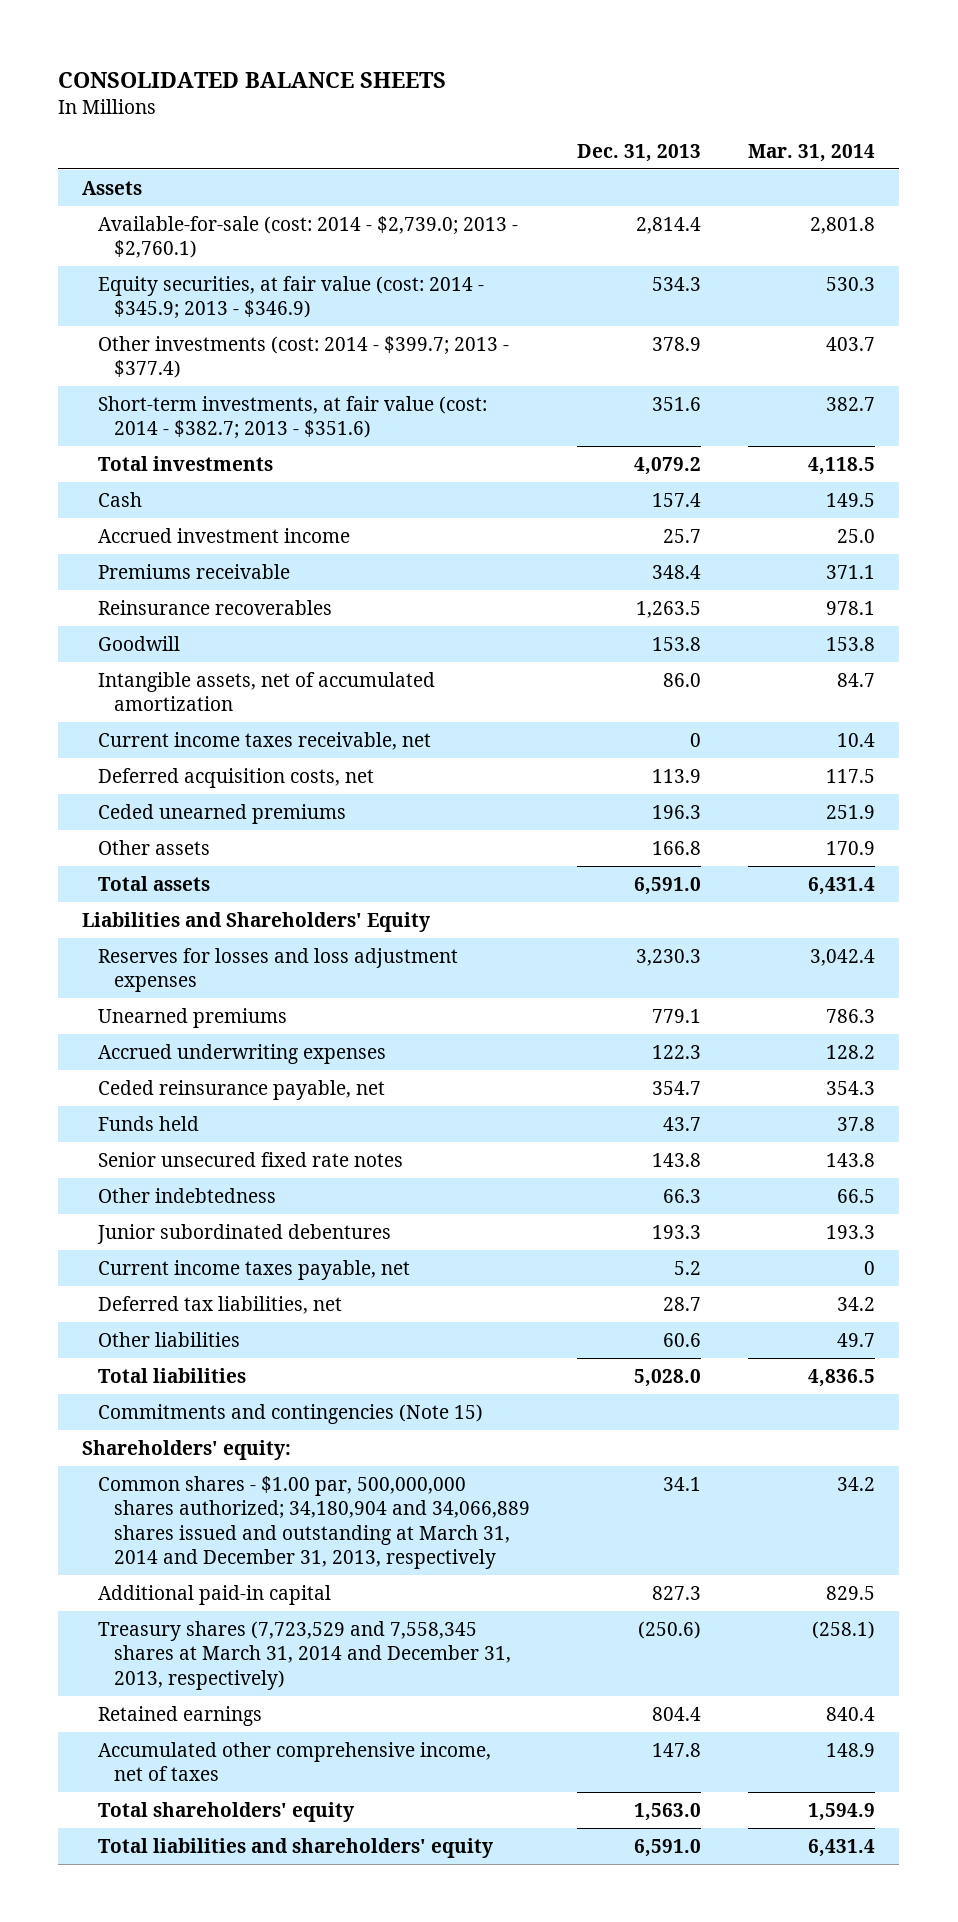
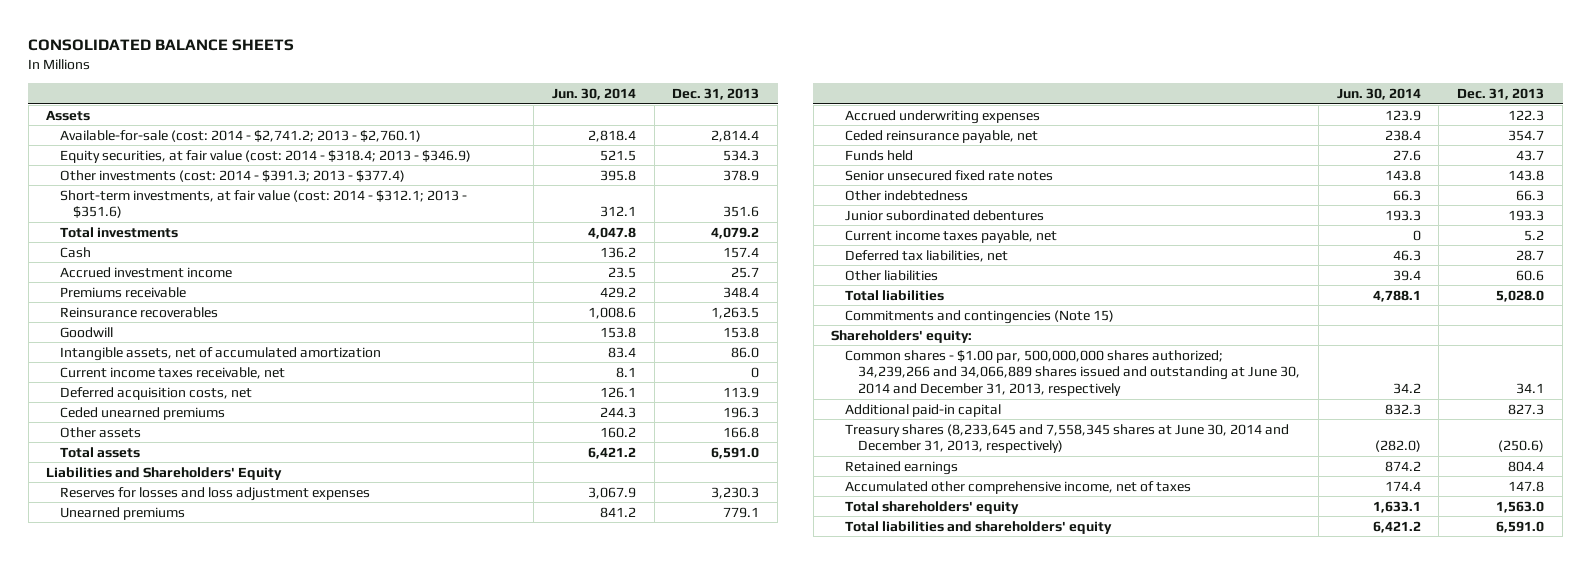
- | Dec. 31, 2013 | Mar. 31, 2014
+ | Jun. 30, 2014 | Dec. 31, 2013
- Available-for-sale (cost: 2014 - $2,739.0; 2013 - $2,760.1) | 2,814.4 | 2,801.8
- Equity securities, at fair value (cost: 2014 - $345.9; 2013 - $346.9) | 534.3 | 530.3
- Other investments (cost: 2014 - $399.7; 2013 - $377.4) | 378.9 | 403.7
- Short-term investments, at fair value (cost: 2014 - $382.7; 2013 - $351.6) | 351.6 | 382.7
+ Available-for-sale (cost: 2014 - $2,741.2; 2013 - $2,760.1) | 2,818.4 | 2,814.4
+ Equity securities, at fair value (cost: 2014 - $318.4; 2013 - $346.9) | 521.5 | 534.3
+ Other investments (cost: 2014 - $391.3; 2013 - $377.4) | 395.8 | 378.9
+ Short-term investments, at fair value (cost: 2014 - $312.1; 2013 - $351.6) | 312.1 | 351.6
- Common shares - $1.00 par, 500,000,000 shares authorized; 34,180,904 and 34,066,889 shares issued and outstanding at March 31, 2014 and December 31, 2013, respectively | 34.1 | 34.2
+ Common shares - $1.00 par, 500,000,000 shares authorized; 34,239,266 and 34,066,889 shares issued and outstanding at June 30, 2014 and December 31, 2013, respectively | 34.2 | 34.1
- Treasury shares (7,723,529 and 7,558,345 shares at March 31, 2014 and December 31, 2013, respectively) | (250.6) | (258.1)
+ Treasury shares (8,233,645 and 7,558,345 shares at June 30, 2014 and December 31, 2013, respectively) | (282.0) | (250.6)

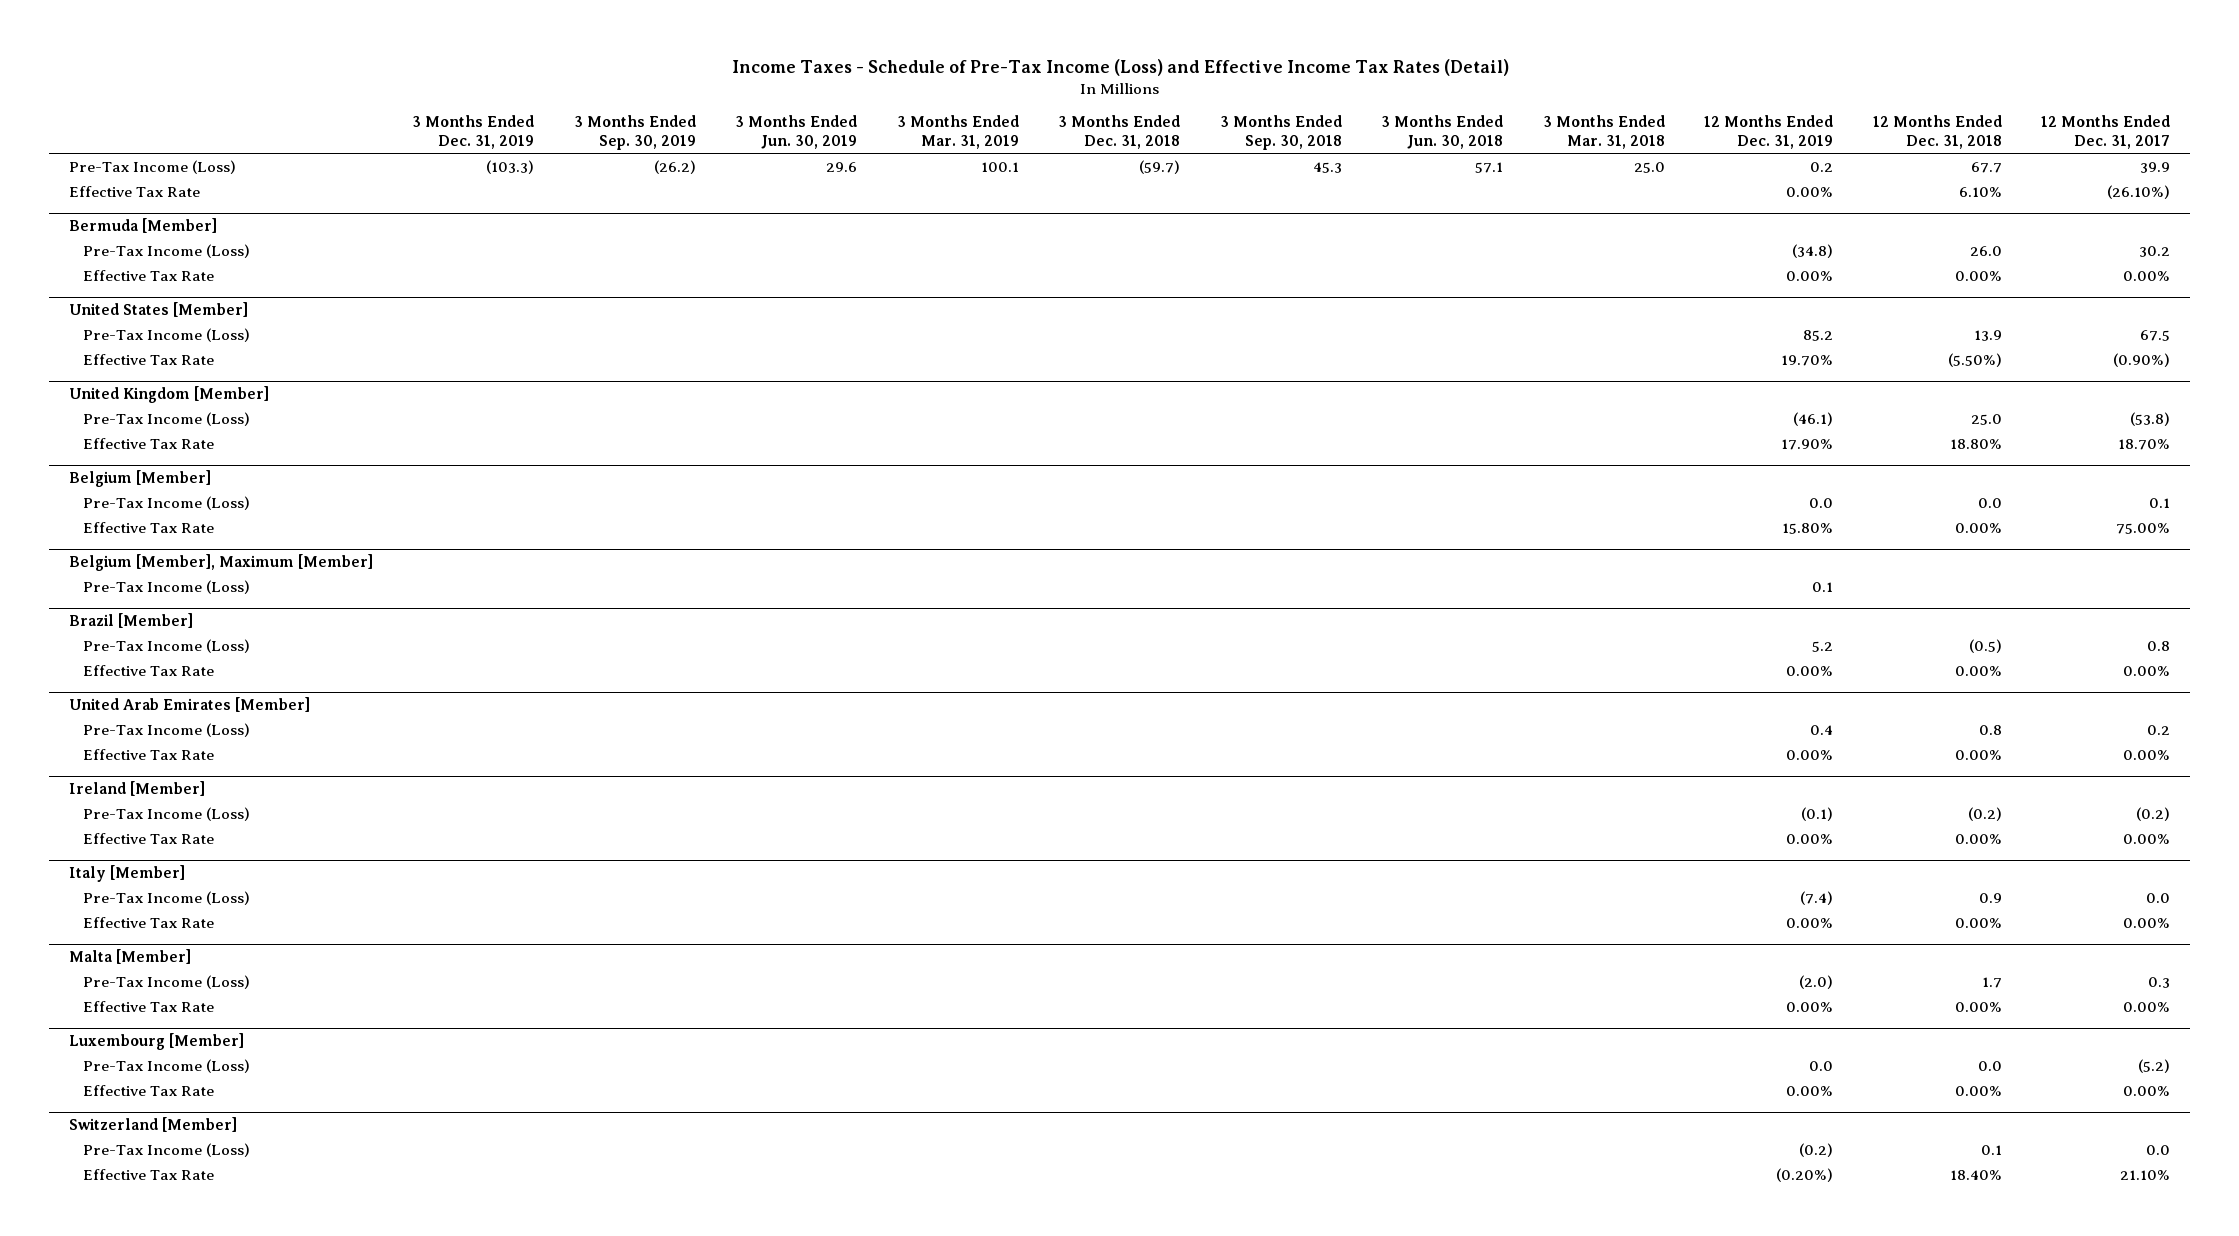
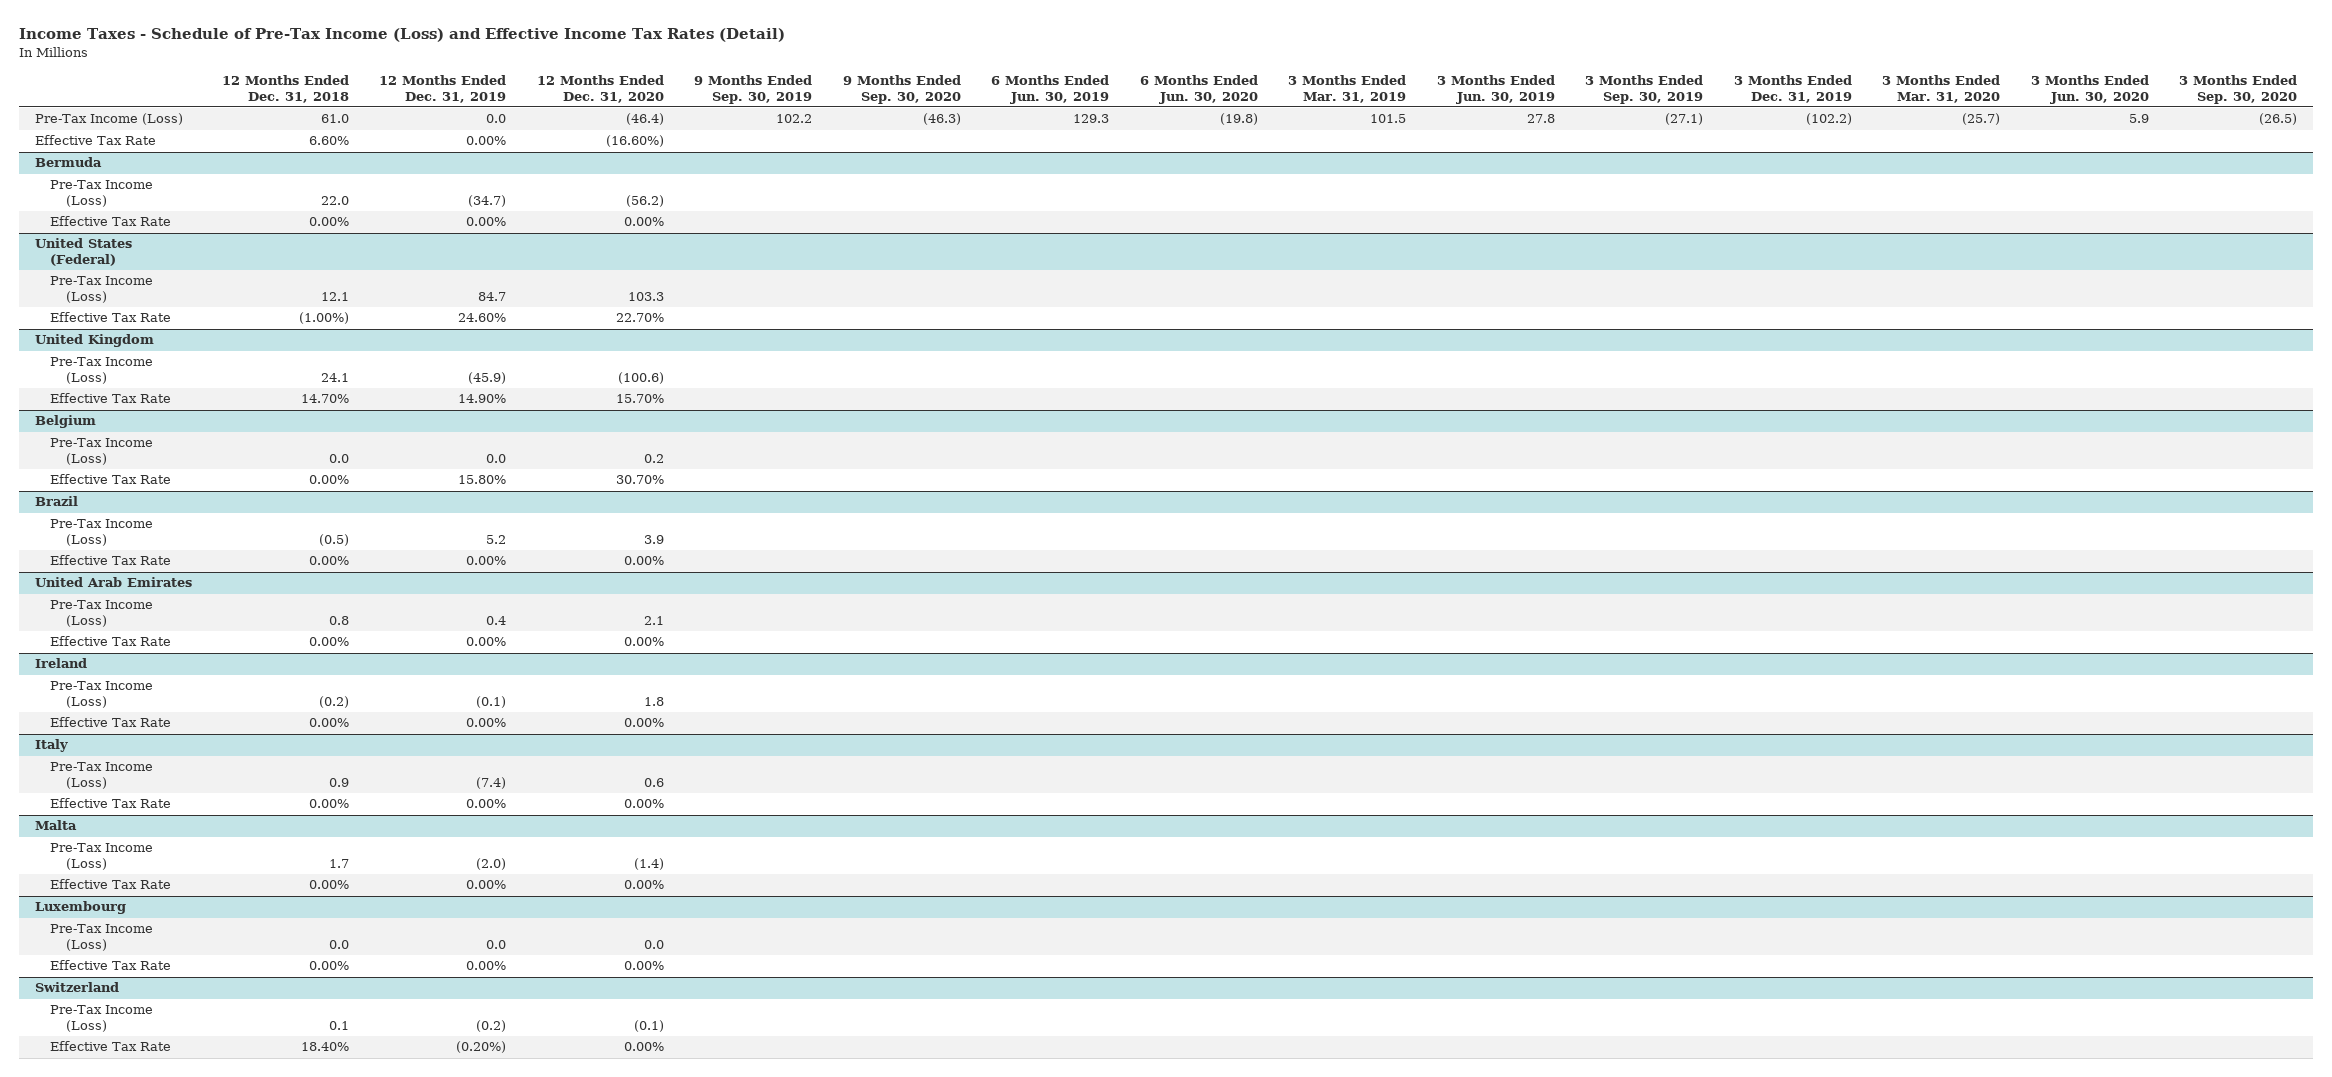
- | 3 Months Ended Dec. 31, 2019 | 3 Months Ended Sep. 30, 2019 | 3 Months Ended Jun. 30, 2019 | 3 Months Ended Mar. 31, 2019 | 3 Months Ended Dec. 31, 2018 | 3 Months Ended Sep. 30, 2018 | 3 Months Ended Jun. 30, 2018 | 3 Months Ended Mar. 31, 2018 | 12 Months Ended Dec. 31, 2019 | 12 Months Ended Dec. 31, 2018 | 12 Months Ended Dec. 31, 2017
+ | 12 Months Ended Dec. 31, 2018 | 12 Months Ended Dec. 31, 2019 | 12 Months Ended Dec. 31, 2020 | 9 Months Ended Sep. 30, 2019 | 9 Months Ended Sep. 30, 2020 | 6 Months Ended Jun. 30, 2019 | 6 Months Ended Jun. 30, 2020 | 3 Months Ended Mar. 31, 2019 | 3 Months Ended Jun. 30, 2019 | 3 Months Ended Sep. 30, 2019 | 3 Months Ended Dec. 31, 2019 | 3 Months Ended Mar. 31, 2020 | 3 Months Ended Jun. 30, 2020 | 3 Months Ended Sep. 30, 2020
- Pre-Tax Income (Loss) | (103.3) | (26.2) | 29.6 | 100.1 | (59.7) | 45.3 | 57.1 | 25.0 | 0.2 | 67.7 | 39.9
- Effective Tax Rate | | | | | | | | | 0.00% | 6.10% | (26.10%)
- Bermuda [Member]
- Pre-Tax Income (Loss) | | | | | | | | | (34.8) | 26.0 | 30.2
+ Pre-Tax Income (Loss) | 61.0 | 0.0 | (46.4) | 102.2 | (46.3) | 129.3 | (19.8) | 101.5 | 27.8 | (27.1) | (102.2) | (25.7) | 5.9 | (26.5)
+ Effective Tax Rate | 6.60% | 0.00% | (16.60%) | | | | | | | | | | |
+ Bermuda
+ Pre-Tax Income (Loss) | 22.0 | (34.7) | (56.2) | | | | | | | | | | |
- United States [Member]
- Pre-Tax Income (Loss) | | | | | | | | | 85.2 | 13.9 | 67.5
- Effective Tax Rate | | | | | | | | | 19.70% | (5.50%) | (0.90%)
- United Kingdom [Member]
- Pre-Tax Income (Loss) | | | | | | | | | (46.1) | 25.0 | (53.8)
- Effective Tax Rate | | | | | | | | | 17.90% | 18.80% | 18.70%
- Belgium [Member]
+ United States (Federal)
+ Pre-Tax Income (Loss) | 12.1 | 84.7 | 103.3 | | | | | | | | | | |
+ Effective Tax Rate | (1.00%) | 24.60% | 22.70% | | | | | | | | | | |
+ United Kingdom
+ Pre-Tax Income (Loss) | 24.1 | (45.9) | (100.6) | | | | | | | | | | |
+ Effective Tax Rate | 14.70% | 14.90% | 15.70% | | | | | | | | | | |
+ Belgium
- Belgium [Member], Maximum [Member]
- Pre-Tax Income (Loss) | | | | | | | | | 0.1 | |
- Brazil [Member]
+ Brazil
- United Arab Emirates [Member]
+ United Arab Emirates
- Ireland [Member]
+ Ireland
- Italy [Member]
+ Italy
- Malta [Member]
+ Malta
- Luxembourg [Member]
+ Luxembourg
- Switzerland [Member]
+ Switzerland

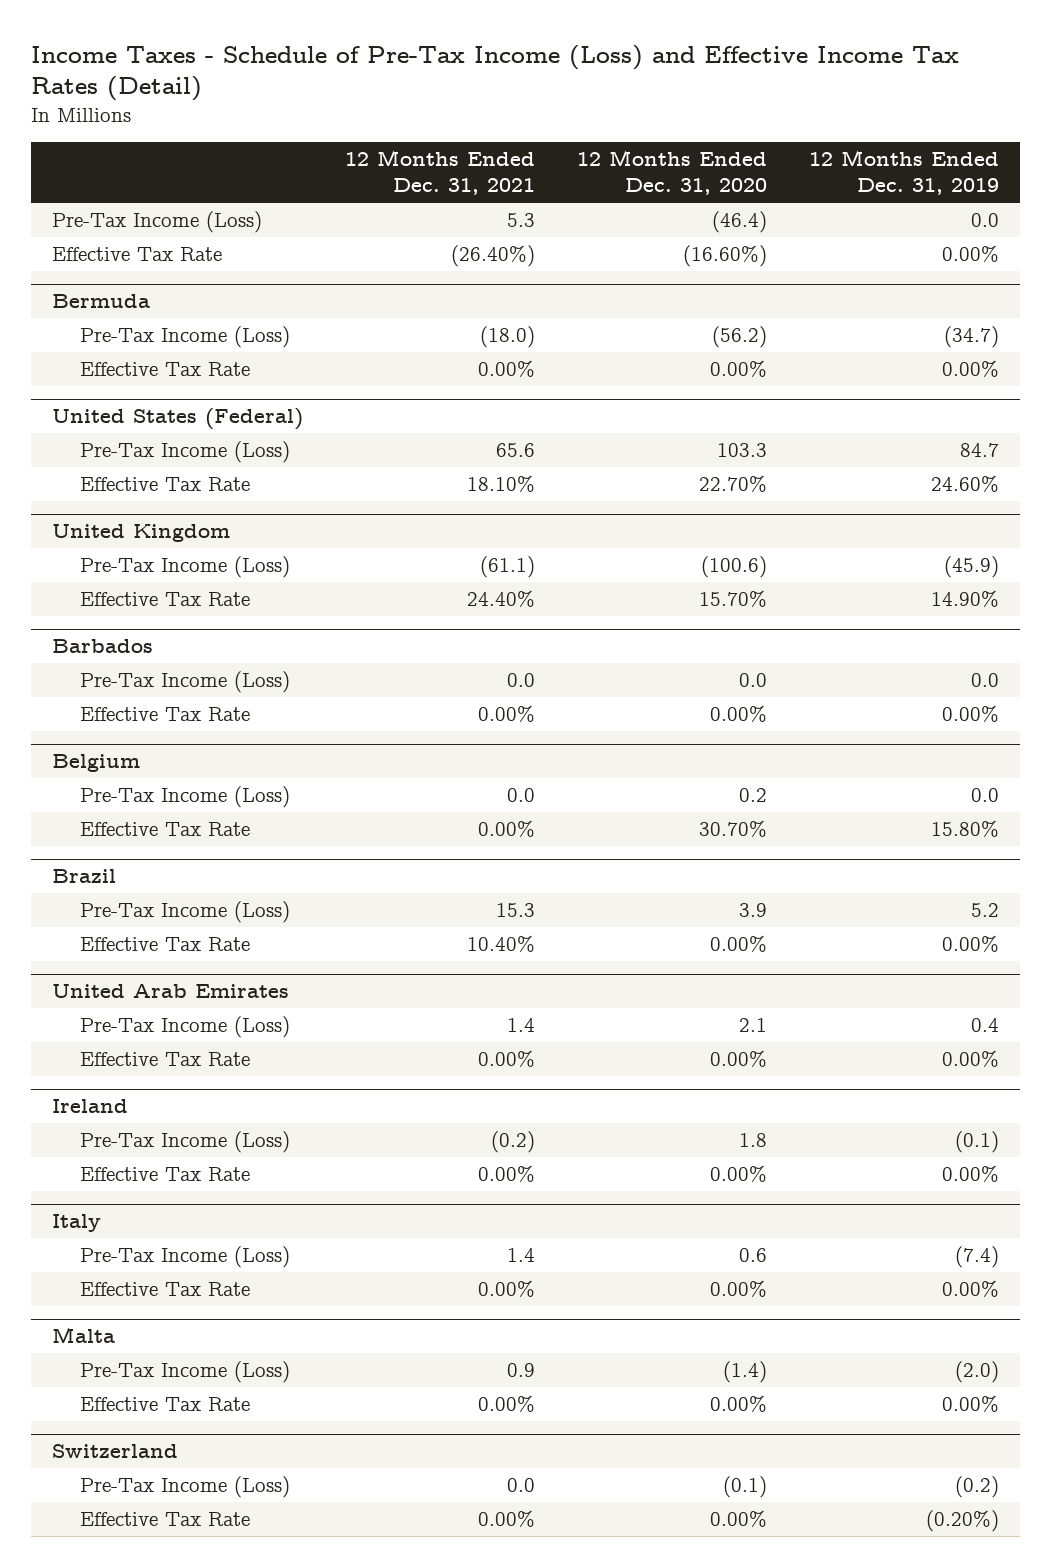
- | 12 Months Ended Dec. 31, 2018 | 12 Months Ended Dec. 31, 2019 | 12 Months Ended Dec. 31, 2020 | 9 Months Ended Sep. 30, 2019 | 9 Months Ended Sep. 30, 2020 | 6 Months Ended Jun. 30, 2019 | 6 Months Ended Jun. 30, 2020 | 3 Months Ended Mar. 31, 2019 | 3 Months Ended Jun. 30, 2019 | 3 Months Ended Sep. 30, 2019 | 3 Months Ended Dec. 31, 2019 | 3 Months Ended Mar. 31, 2020 | 3 Months Ended Jun. 30, 2020 | 3 Months Ended Sep. 30, 2020
+ | 12 Months Ended Dec. 31, 2021 | 12 Months Ended Dec. 31, 2020 | 12 Months Ended Dec. 31, 2019
+ Barbados
+ Pre-Tax Income (Loss) | 0.0 | 0.0 | 0.0
+ Effective Tax Rate | 0.00% | 0.00% | 0.00%
- Luxembourg
- Pre-Tax Income (Loss) | 0.0 | 0.0 | 0.0 | | | | | | | | | | |
- Effective Tax Rate | 0.00% | 0.00% | 0.00% | | | | | | | | | | |

